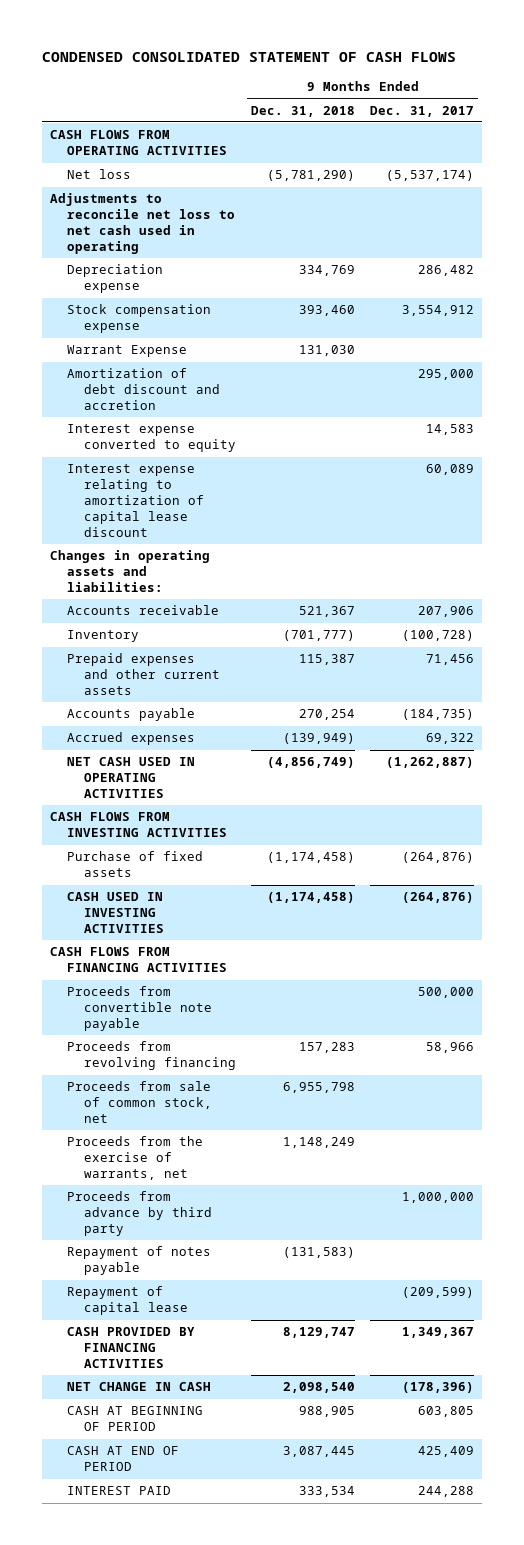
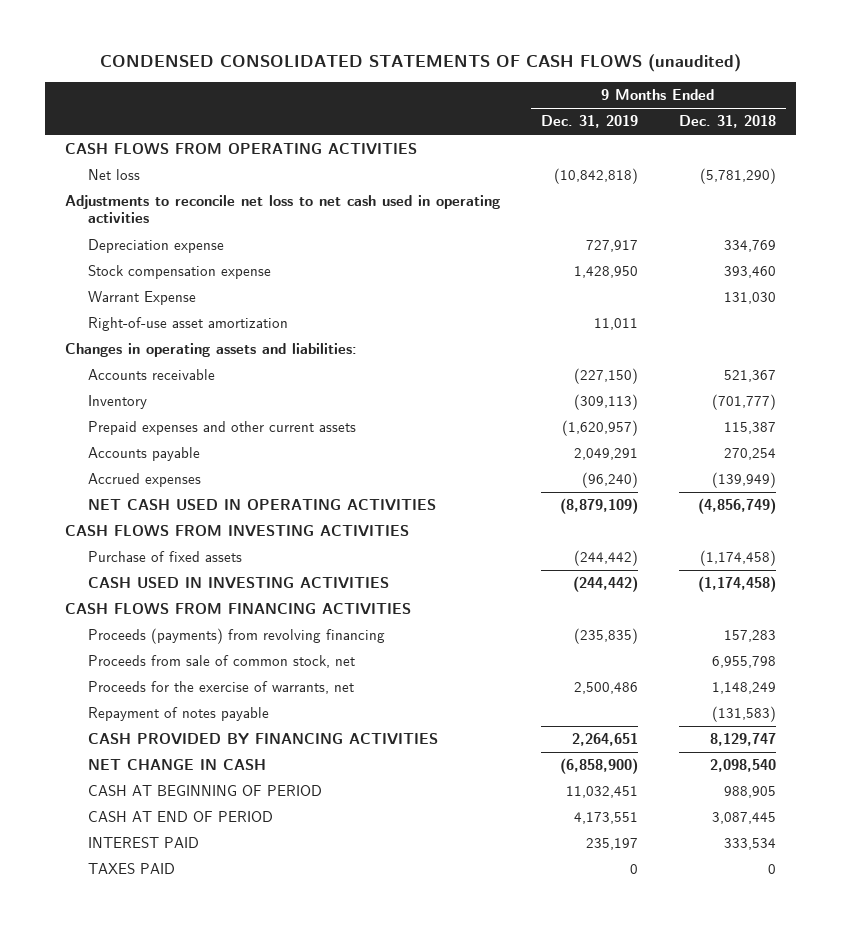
- CONDENSED CONSOLIDATED STATEMENT OF CASH FLOWS
+ CONDENSED CONSOLIDATED STATEMENTS OF CASH FLOWS (unaudited)
- | 9 Months Ended Dec. 31, 2018 | 9 Months Ended Dec. 31, 2017
+ | 9 Months Ended Dec. 31, 2019 | 9 Months Ended Dec. 31, 2018
- Adjustments to reconcile net loss to net cash used in operating
+ Adjustments to reconcile net loss to net cash used in operating activities
- Amortization of debt discount and accretion | | 295,000
- Interest expense converted to equity | | 14,583
- Interest expense relating to amortization of capital lease discount | | 60,089
+ Right-of-use asset amortization | 11,011 |
- Proceeds from convertible note payable | | 500,000
- Proceeds from revolving financing | 157,283 | 58,966
+ Proceeds (payments) from revolving financing | (235,835) | 157,283
- Proceeds from the exercise of warrants, net | 1,148,249 |
- Proceeds from advance by third party | | 1,000,000
+ Proceeds for the exercise of warrants, net | 2,500,486 | 1,148,249
- Repayment of capital lease | | (209,599)
+ TAXES PAID | 0 | 0

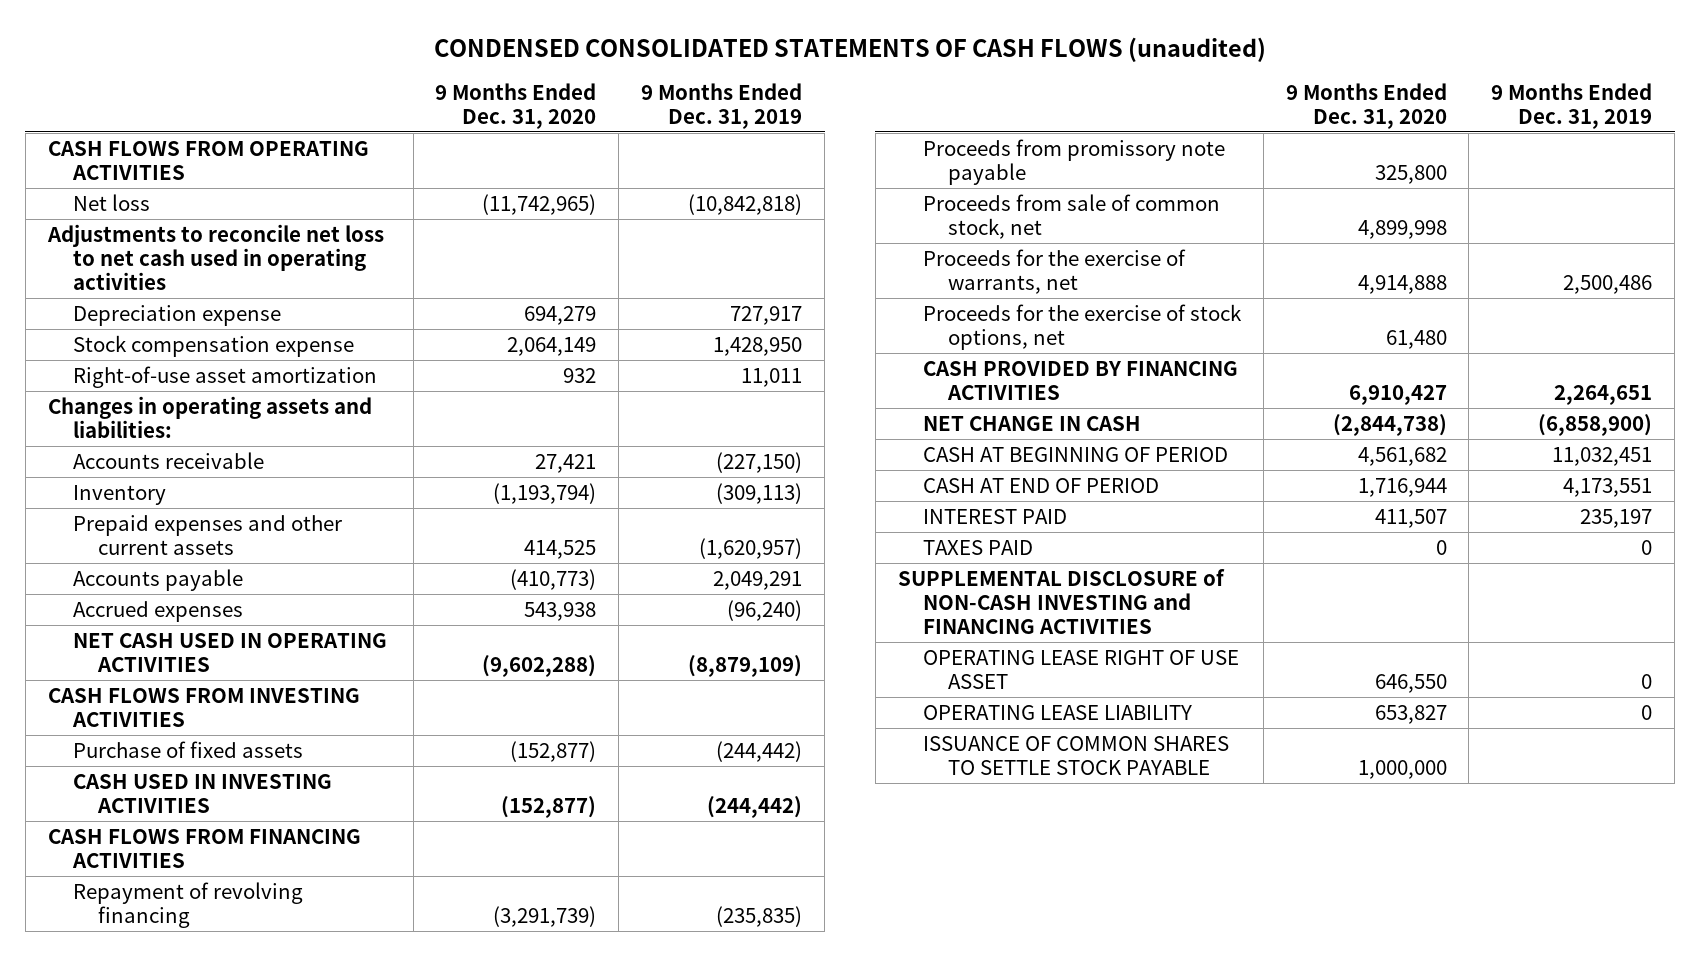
- | 9 Months Ended Dec. 31, 2019 | 9 Months Ended Dec. 31, 2018
+ | 9 Months Ended Dec. 31, 2020 | 9 Months Ended Dec. 31, 2019
- Warrant Expense | | 131,030
- Proceeds (payments) from revolving financing | (235,835) | 157,283
+ Repayment of revolving financing | (3,291,739) | (235,835)
+ Proceeds from promissory note payable | 325,800 |
- Repayment of notes payable | | (131,583)
+ Proceeds for the exercise of stock options, net | 61,480 |
+ SUPPLEMENTAL DISCLOSURE of NON-CASH INVESTING and FINANCING ACTIVITIES
+ OPERATING LEASE RIGHT OF USE ASSET | 646,550 | 0
+ OPERATING LEASE LIABILITY | 653,827 | 0
+ ISSUANCE OF COMMON SHARES TO SETTLE STOCK PAYABLE | 1,000,000 |

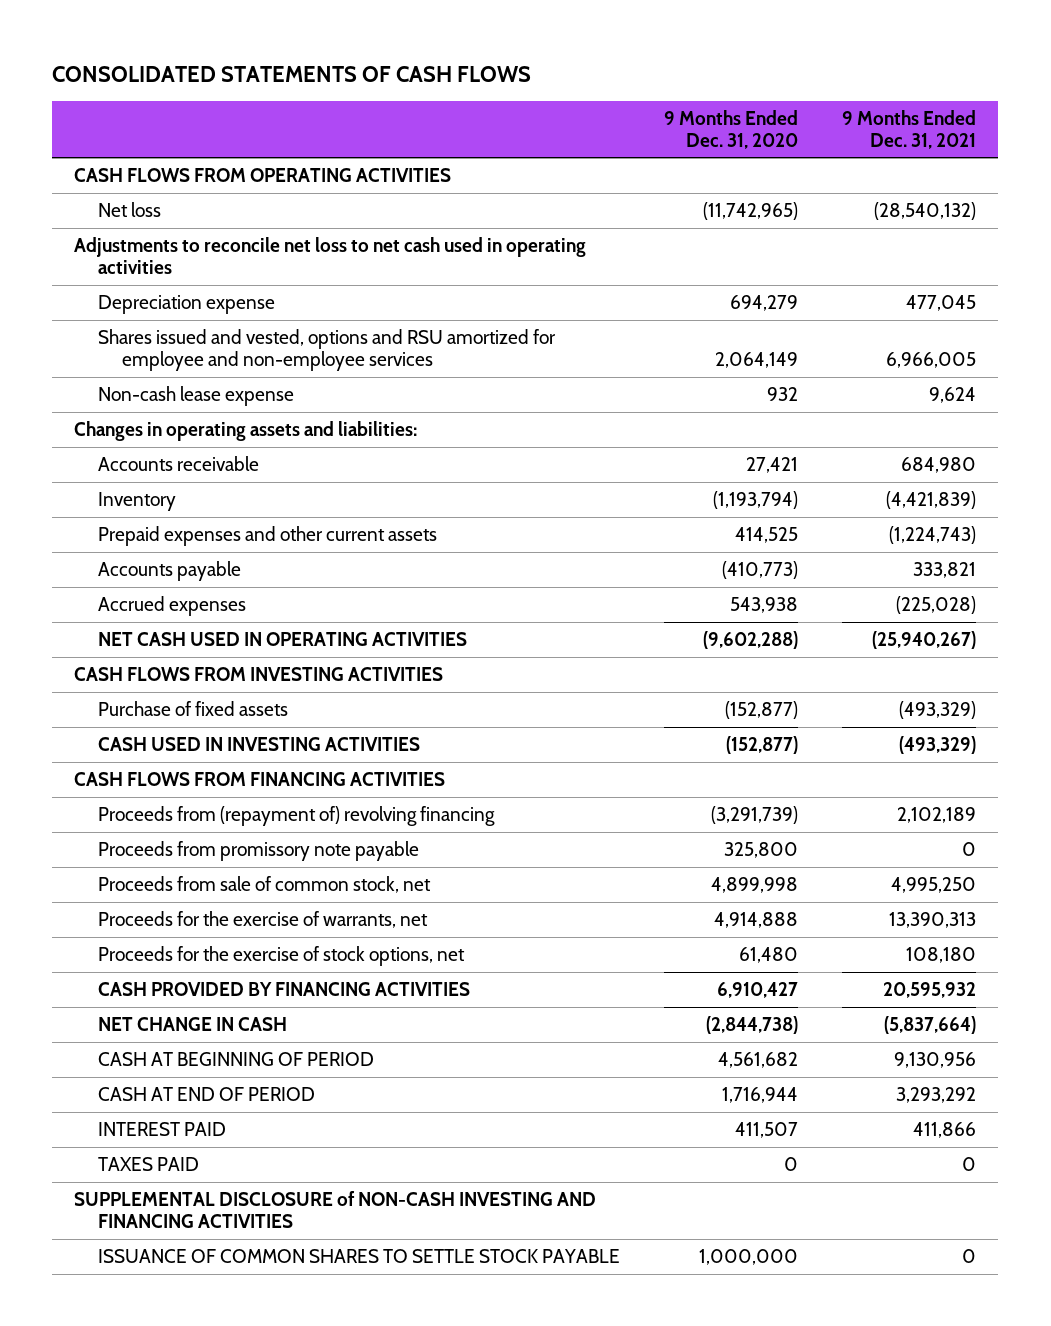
- CONDENSED CONSOLIDATED STATEMENTS OF CASH FLOWS (unaudited)
+ CONSOLIDATED STATEMENTS OF CASH FLOWS
- | 9 Months Ended Dec. 31, 2020 | 9 Months Ended Dec. 31, 2019
+ | 9 Months Ended Dec. 31, 2020 | 9 Months Ended Dec. 31, 2021
- Stock compensation expense | 2,064,149 | 1,428,950
- Right-of-use asset amortization | 932 | 11,011
+ Shares issued and vested, options and RSU amortized for employee and non-employee services | 2,064,149 | 6,966,005
+ Non-cash lease expense | 932 | 9,624
- Repayment of revolving financing | (3,291,739) | (235,835)
+ Proceeds from (repayment of) revolving financing | (3,291,739) | 2,102,189
- SUPPLEMENTAL DISCLOSURE of NON-CASH INVESTING and FINANCING ACTIVITIES
- OPERATING LEASE RIGHT OF USE ASSET | 646,550 | 0
- OPERATING LEASE LIABILITY | 653,827 | 0
+ SUPPLEMENTAL DISCLOSURE of NON-CASH INVESTING AND FINANCING ACTIVITIES

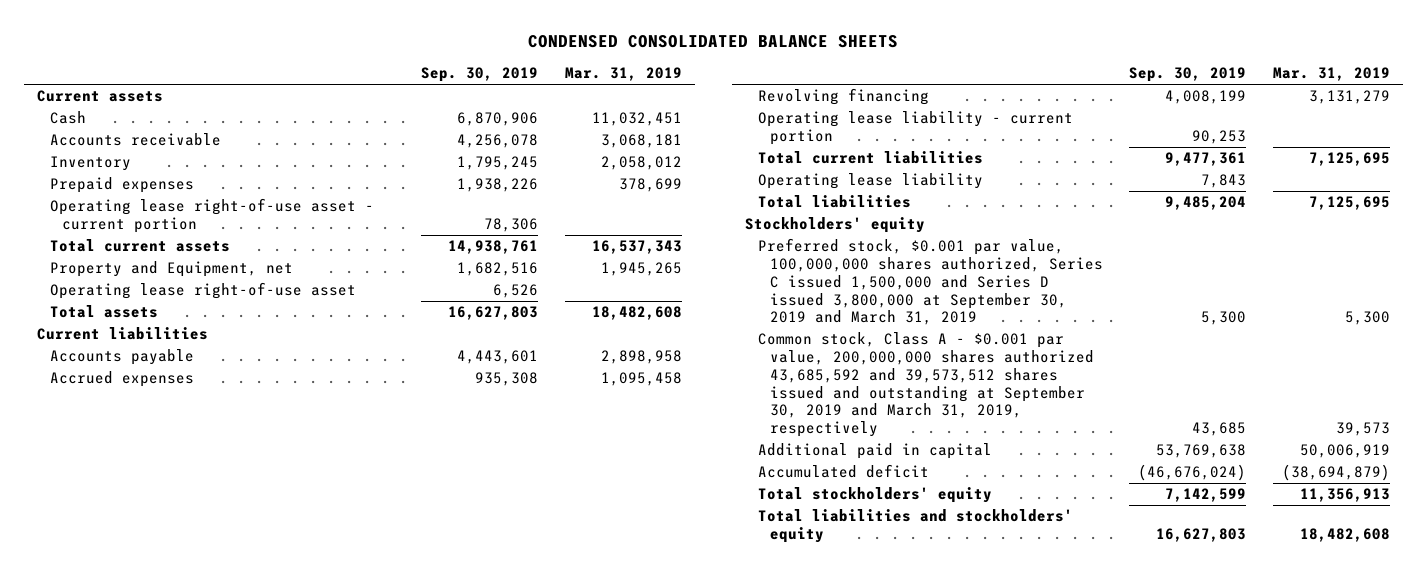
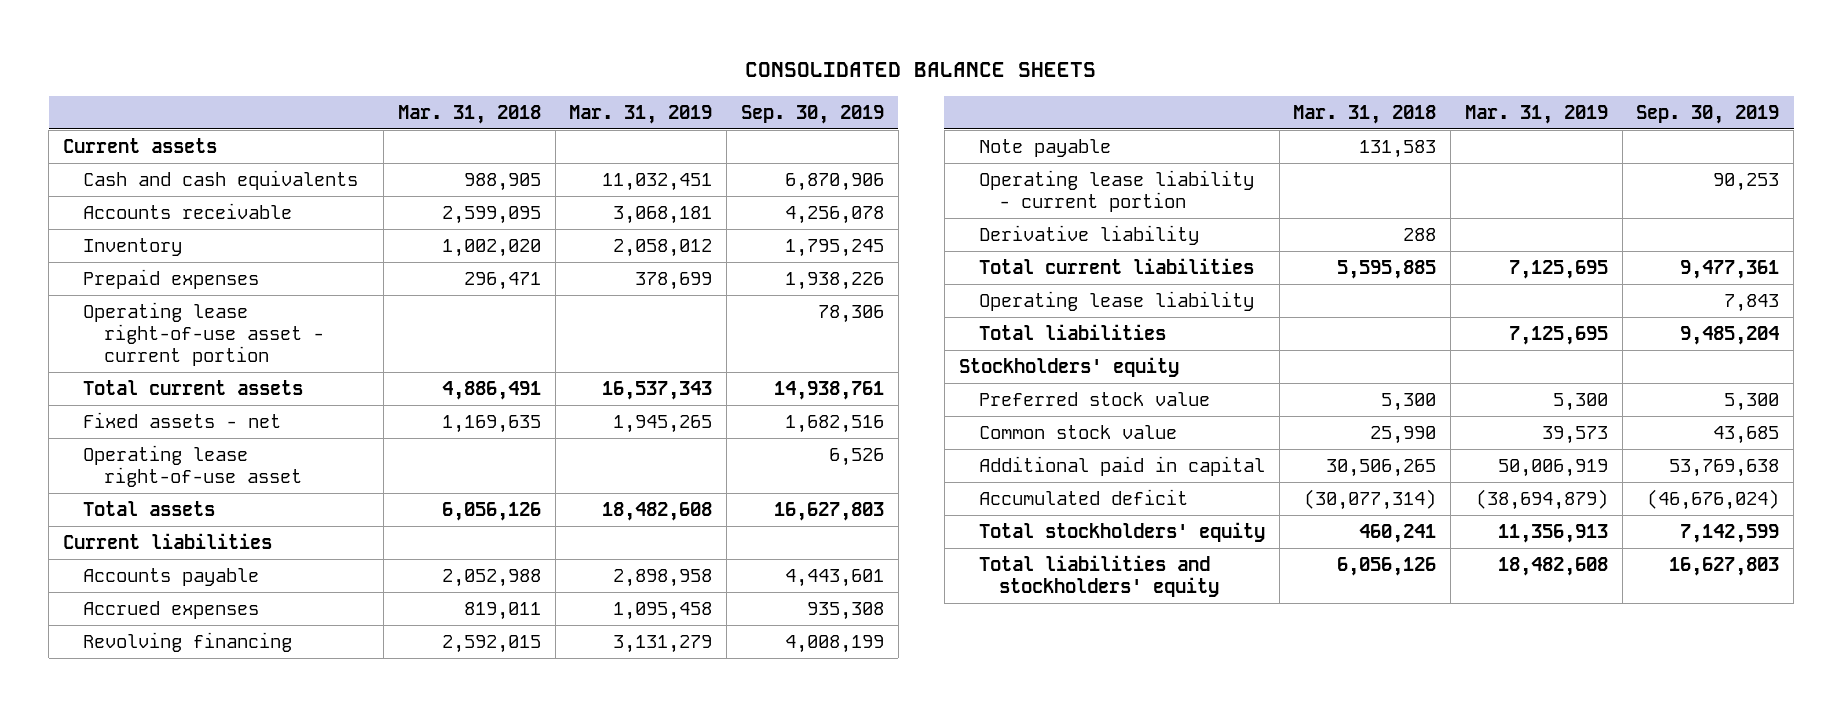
- CONDENSED CONSOLIDATED BALANCE SHEETS
+ CONSOLIDATED BALANCE SHEETS
- | Sep. 30, 2019 | Mar. 31, 2019
+ | Mar. 31, 2018 | Mar. 31, 2019 | Sep. 30, 2019
- Cash | 6,870,906 | 11,032,451
+ Cash and cash equivalents | 988,905 | 11,032,451 | 6,870,906
- Property and Equipment, net | 1,682,516 | 1,945,265
+ Fixed assets - net | 1,169,635 | 1,945,265 | 1,682,516
+ Note payable | 131,583 | |
+ Derivative liability | 288 | |
- Preferred stock, $0.001 par value, 100,000,000 shares authorized, Series C issued 1,500,000 and Series D issued 3,800,000 at September 30, 2019 and March 31, 2019 | 5,300 | 5,300
- Common stock, Class A - $0.001 par value, 200,000,000 shares authorized 43,685,592 and 39,573,512 shares issued and outstanding at September 30, 2019 and March 31, 2019, respectively | 43,685 | 39,573
+ Preferred stock value | 5,300 | 5,300 | 5,300
+ Common stock value | 25,990 | 39,573 | 43,685

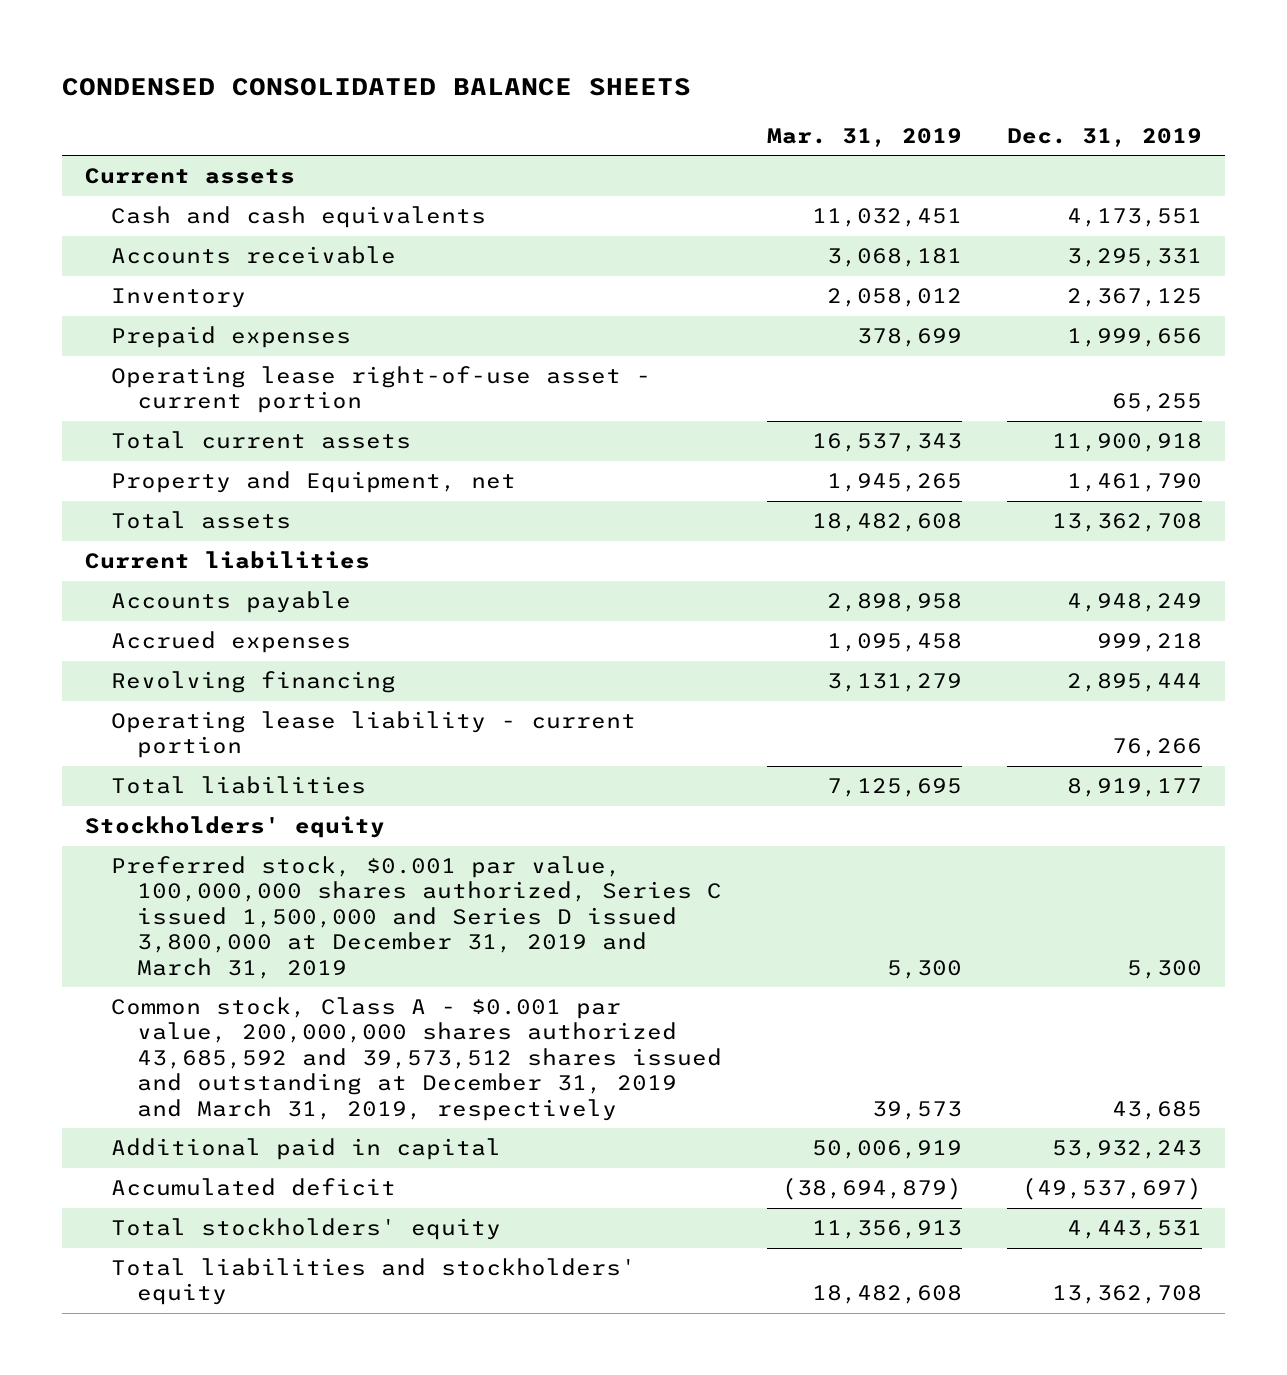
- CONSOLIDATED BALANCE SHEETS
+ CONDENSED CONSOLIDATED BALANCE SHEETS
- | Mar. 31, 2018 | Mar. 31, 2019 | Sep. 30, 2019
+ | Mar. 31, 2019 | Dec. 31, 2019
- Fixed assets - net | 1,169,635 | 1,945,265 | 1,682,516
- Operating lease right-of-use asset | | | 6,526
+ Property and Equipment, net | 1,945,265 | 1,461,790
- Note payable | 131,583 | |
- Derivative liability | 288 | |
- Total current liabilities | 5,595,885 | 7,125,695 | 9,477,361
- Operating lease liability | | | 7,843
- Preferred stock value | 5,300 | 5,300 | 5,300
- Common stock value | 25,990 | 39,573 | 43,685
+ Preferred stock, $0.001 par value, 100,000,000 shares authorized, Series C issued 1,500,000 and Series D issued 3,800,000 at December 31, 2019 and March 31, 2019 | 5,300 | 5,300
+ Common stock, Class A - $0.001 par value, 200,000,000 shares authorized 43,685,592 and 39,573,512 shares issued and outstanding at December 31, 2019 and March 31, 2019, respectively | 39,573 | 43,685

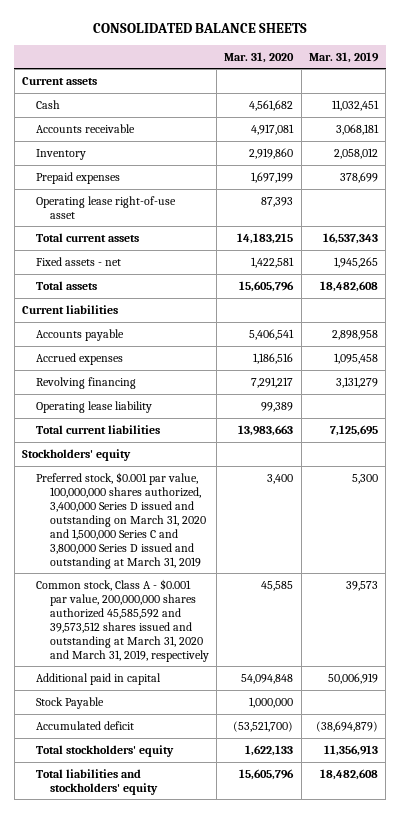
- CONDENSED CONSOLIDATED BALANCE SHEETS
+ CONSOLIDATED BALANCE SHEETS
- | Mar. 31, 2019 | Dec. 31, 2019
+ | Mar. 31, 2020 | Mar. 31, 2019
- Cash and cash equivalents | 11,032,451 | 4,173,551
+ Cash | 4,561,682 | 11,032,451
- Operating lease right-of-use asset - current portion | | 65,255
+ Operating lease right-of-use asset | 87,393 |
- Property and Equipment, net | 1,945,265 | 1,461,790
+ Fixed assets - net | 1,422,581 | 1,945,265
- Operating lease liability - current portion | | 76,266
- Total liabilities | 7,125,695 | 8,919,177
+ Operating lease liability | 99,389 |
+ Total current liabilities | 13,983,663 | 7,125,695
- Preferred stock, $0.001 par value, 100,000,000 shares authorized, Series C issued 1,500,000 and Series D issued 3,800,000 at December 31, 2019 and March 31, 2019 | 5,300 | 5,300
- Common stock, Class A - $0.001 par value, 200,000,000 shares authorized 43,685,592 and 39,573,512 shares issued and outstanding at December 31, 2019 and March 31, 2019, respectively | 39,573 | 43,685
+ Preferred stock, $0.001 par value, 100,000,000 shares authorized, 3,400,000 Series D issued and outstanding on March 31, 2020 and 1,500,000 Series C and 3,800,000 Series D issued and outstanding at March 31, 2019 | 3,400 | 5,300
+ Common stock, Class A - $0.001 par value, 200,000,000 shares authorized 45,585,592 and 39,573,512 shares issued and outstanding at March 31, 2020 and March 31, 2019, respectively | 45,585 | 39,573
+ Stock Payable | 1,000,000 |

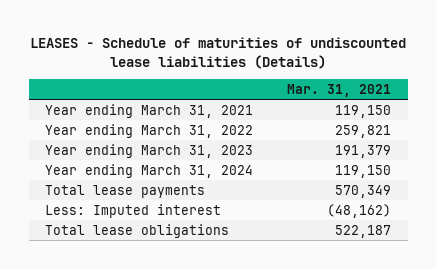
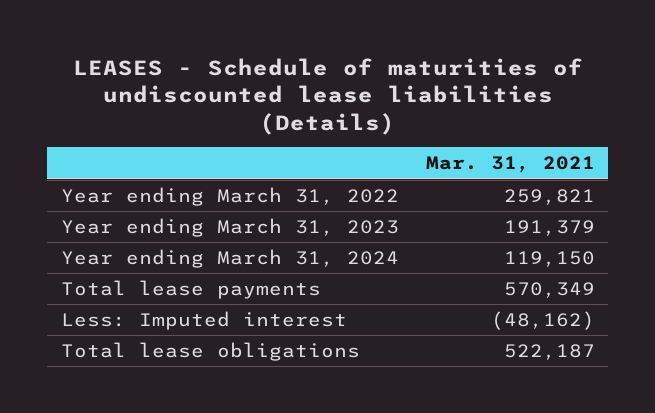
- Year ending March 31, 2021 | 119,150

